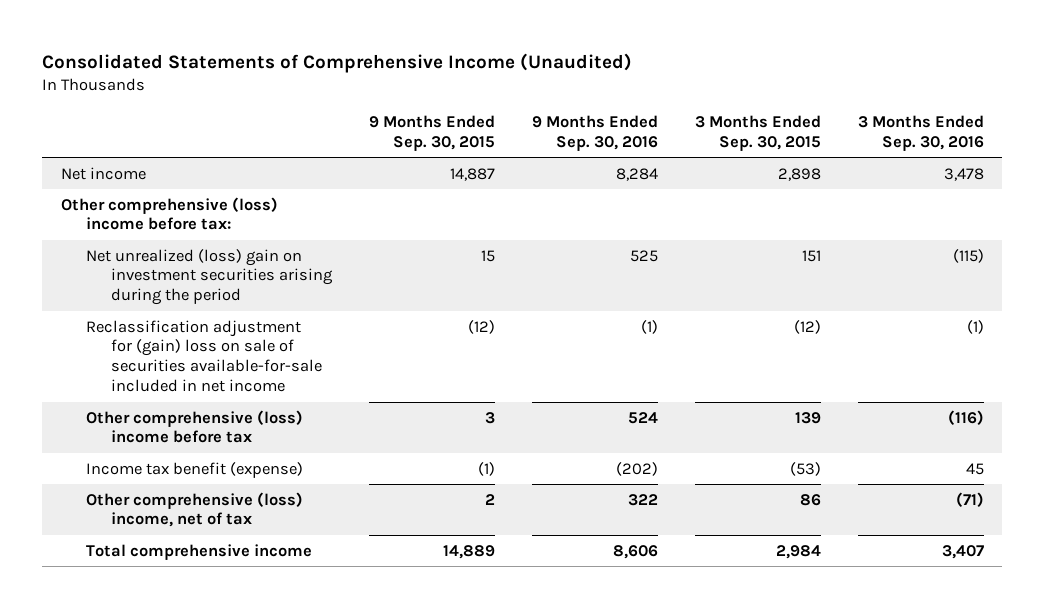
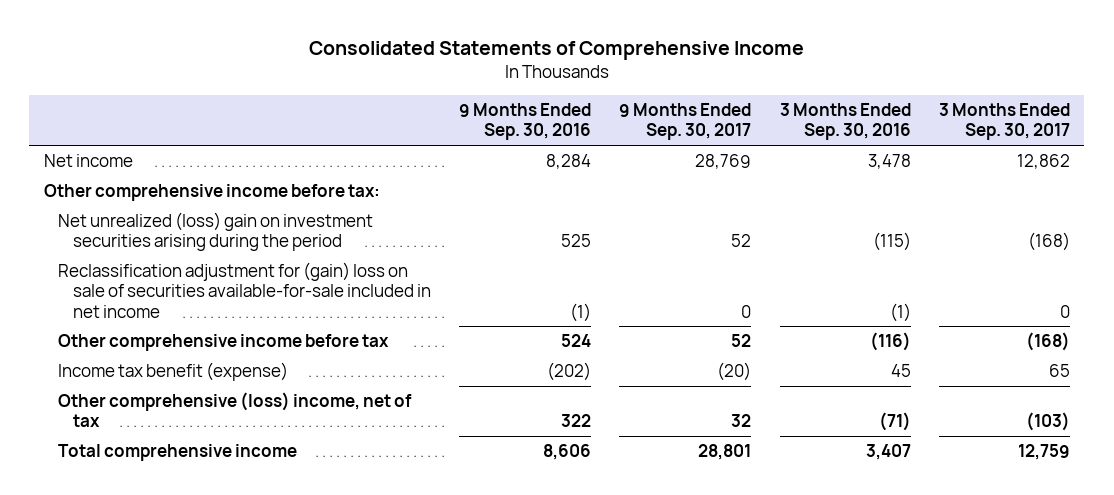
- Consolidated Statements of Comprehensive Income (Unaudited)
+ Consolidated Statements of Comprehensive Income
- | 9 Months Ended Sep. 30, 2015 | 9 Months Ended Sep. 30, 2016 | 3 Months Ended Sep. 30, 2015 | 3 Months Ended Sep. 30, 2016
+ | 9 Months Ended Sep. 30, 2016 | 9 Months Ended Sep. 30, 2017 | 3 Months Ended Sep. 30, 2016 | 3 Months Ended Sep. 30, 2017
- Other comprehensive (loss) income before tax:
+ Other comprehensive income before tax:
- Other comprehensive (loss) income before tax | 3 | 524 | 139 | (116)
+ Other comprehensive income before tax | 524 | 52 | (116) | (168)

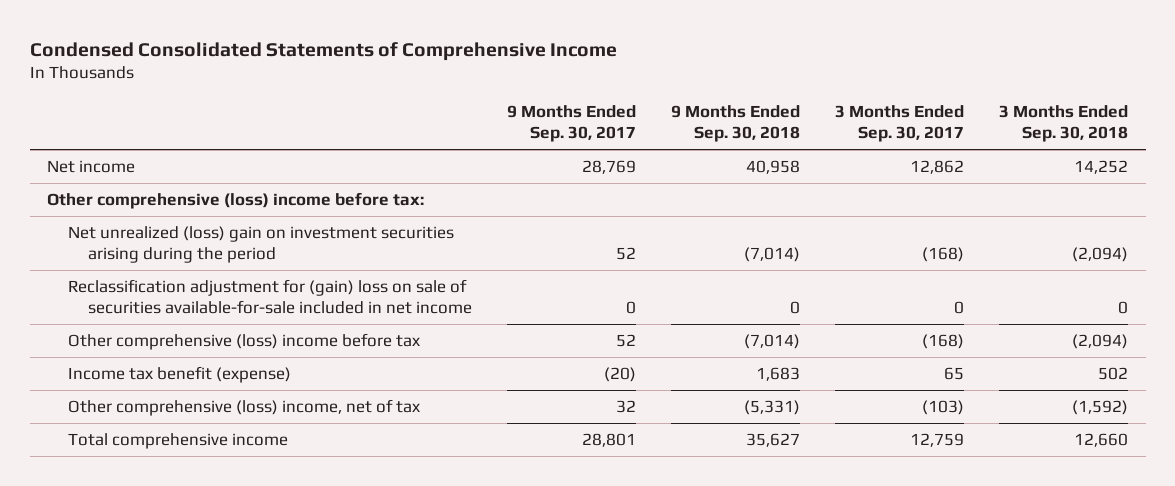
- Consolidated Statements of Comprehensive Income
+ Condensed Consolidated Statements of Comprehensive Income
- | 9 Months Ended Sep. 30, 2016 | 9 Months Ended Sep. 30, 2017 | 3 Months Ended Sep. 30, 2016 | 3 Months Ended Sep. 30, 2017
+ | 9 Months Ended Sep. 30, 2017 | 9 Months Ended Sep. 30, 2018 | 3 Months Ended Sep. 30, 2017 | 3 Months Ended Sep. 30, 2018
- Other comprehensive income before tax:
+ Other comprehensive (loss) income before tax:
- Other comprehensive income before tax | 524 | 52 | (116) | (168)
+ Other comprehensive (loss) income before tax | 52 | (7,014) | (168) | (2,094)

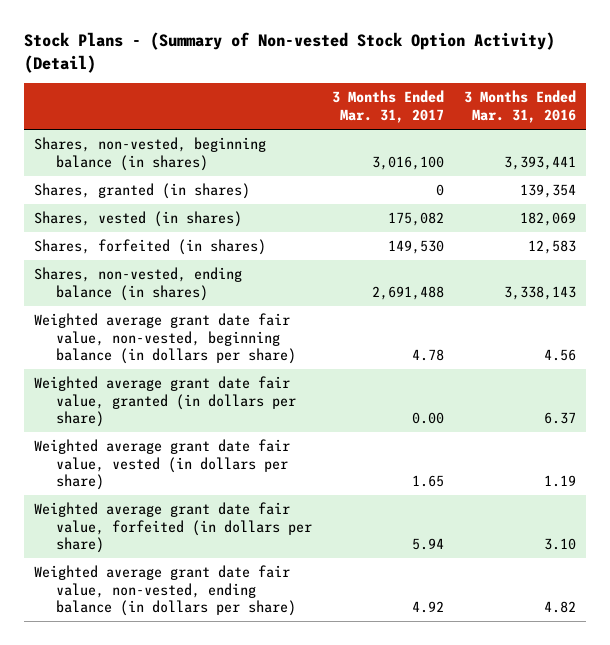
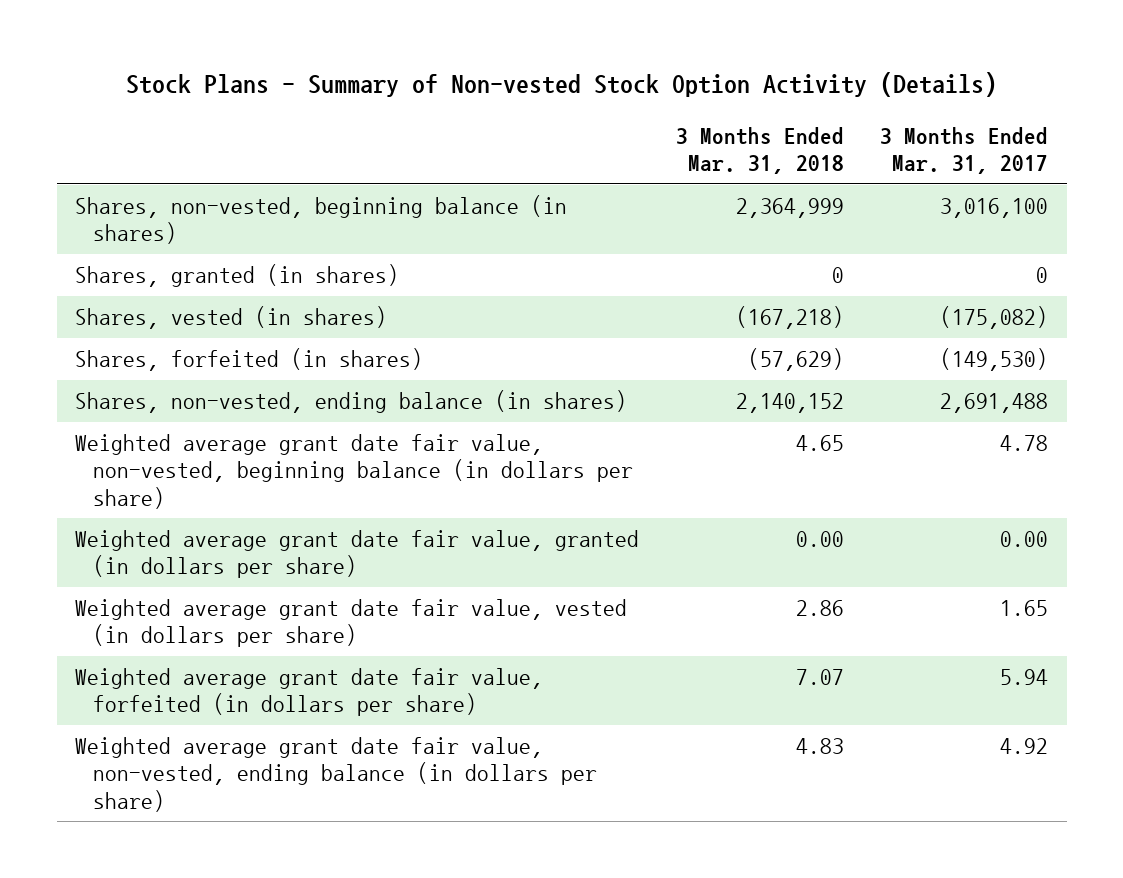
- Stock Plans - (Summary of Non-vested Stock Option Activity) (Detail)
+ Stock Plans - Summary of Non-vested Stock Option Activity (Details)
- | 3 Months Ended Mar. 31, 2017 | 3 Months Ended Mar. 31, 2016
+ | 3 Months Ended Mar. 31, 2018 | 3 Months Ended Mar. 31, 2017
- Shares, vested (in shares) | 175,082 | 182,069
- Shares, forfeited (in shares) | 149,530 | 12,583
+ Shares, vested (in shares) | (167,218) | (175,082)
+ Shares, forfeited (in shares) | (57,629) | (149,530)

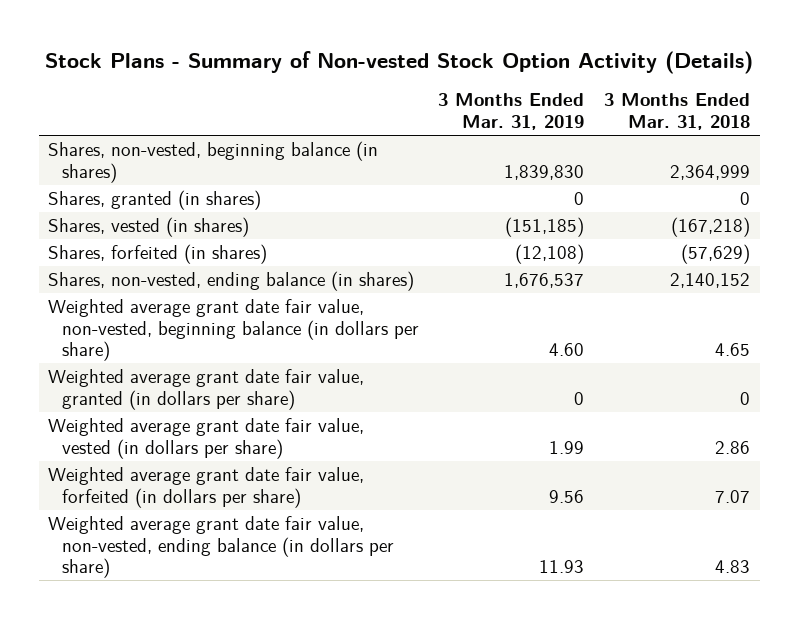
- | 3 Months Ended Mar. 31, 2018 | 3 Months Ended Mar. 31, 2017
+ | 3 Months Ended Mar. 31, 2019 | 3 Months Ended Mar. 31, 2018
- Weighted average grant date fair value, granted (in dollars per share) | 0.00 | 0.00
+ Weighted average grant date fair value, granted (in dollars per share) | 0 | 0

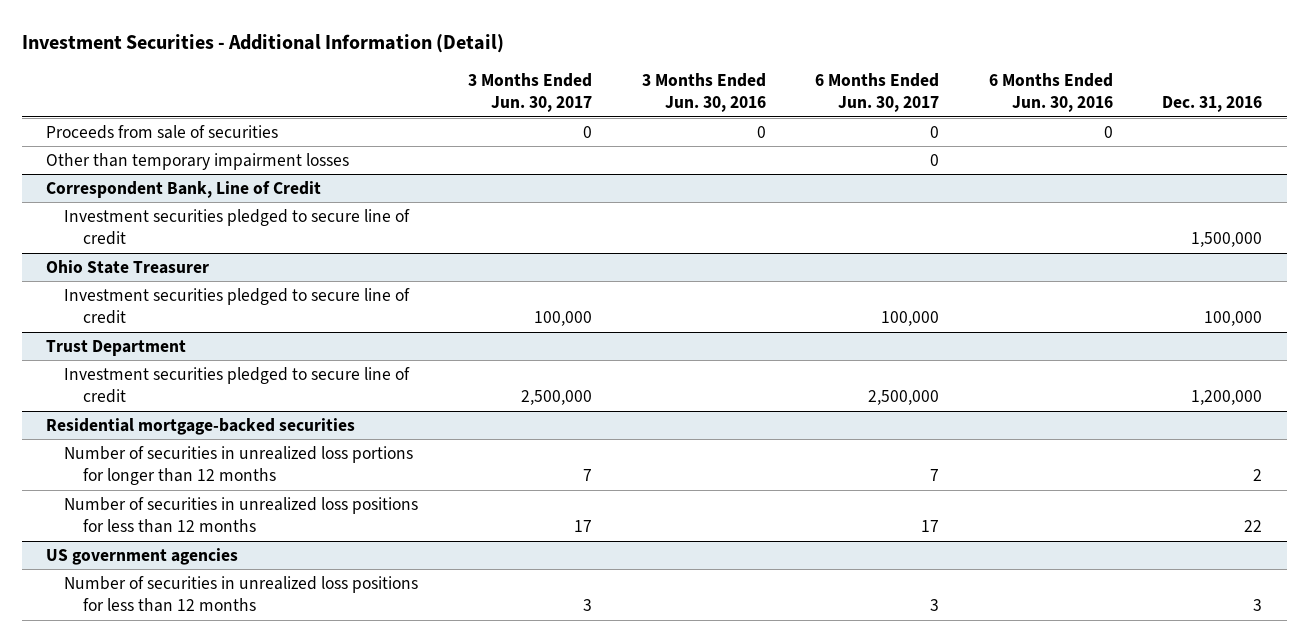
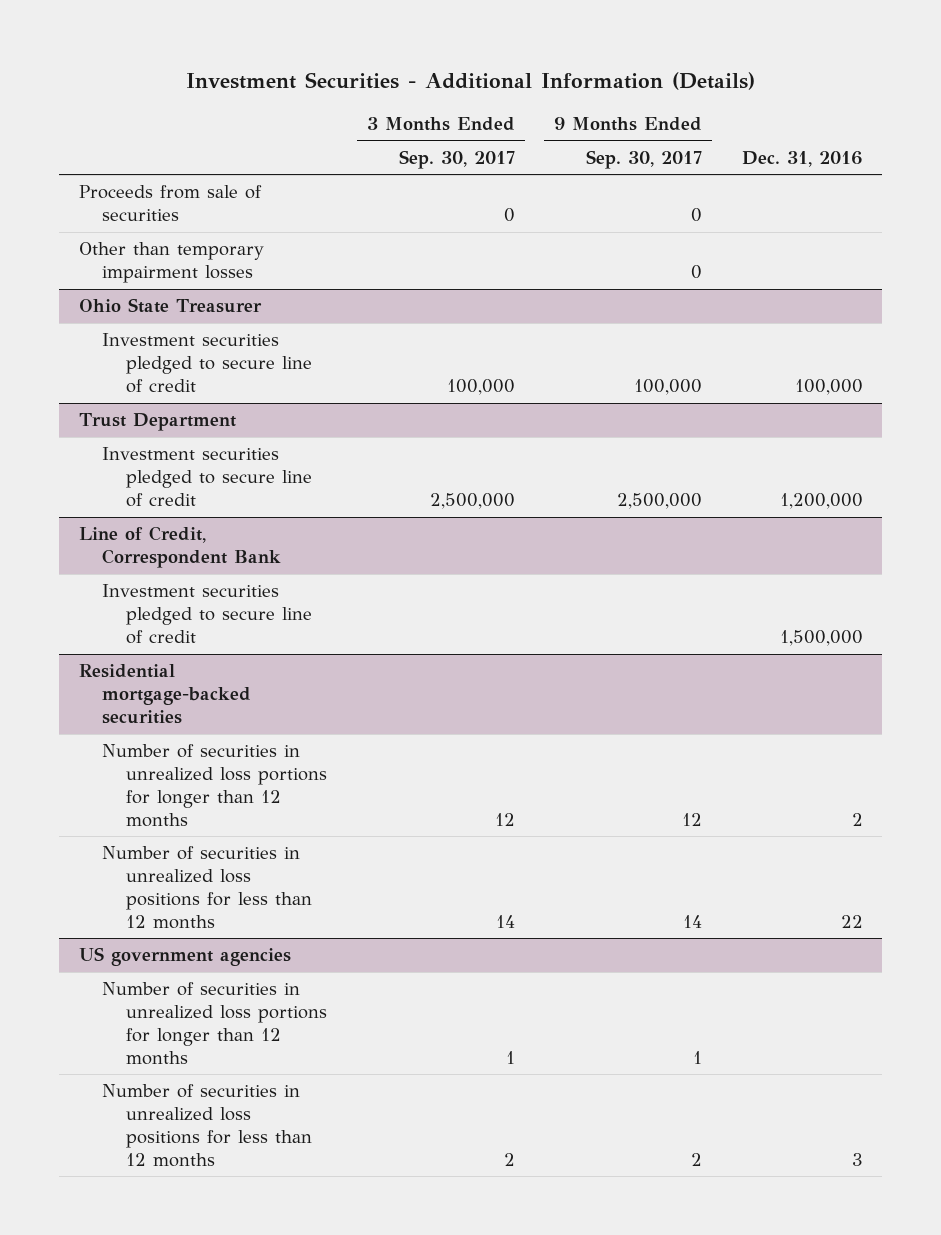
- Investment Securities - Additional Information (Detail)
+ Investment Securities - Additional Information (Details)
- | 3 Months Ended Jun. 30, 2017 | 3 Months Ended Jun. 30, 2016 | 6 Months Ended Jun. 30, 2017 | 6 Months Ended Jun. 30, 2016 | Dec. 31, 2016
+ | 3 Months Ended Sep. 30, 2017 | 9 Months Ended Sep. 30, 2017 | Dec. 31, 2016
- Correspondent Bank, Line of Credit
- Investment securities pledged to secure line of credit | | | | | 1,500,000
+ Line of Credit, Correspondent Bank
+ Investment securities pledged to secure line of credit | | | 1,500,000
@ US government agencies
+ Number of securities in unrealized loss portions for longer than 12 months | 1 | 1 |

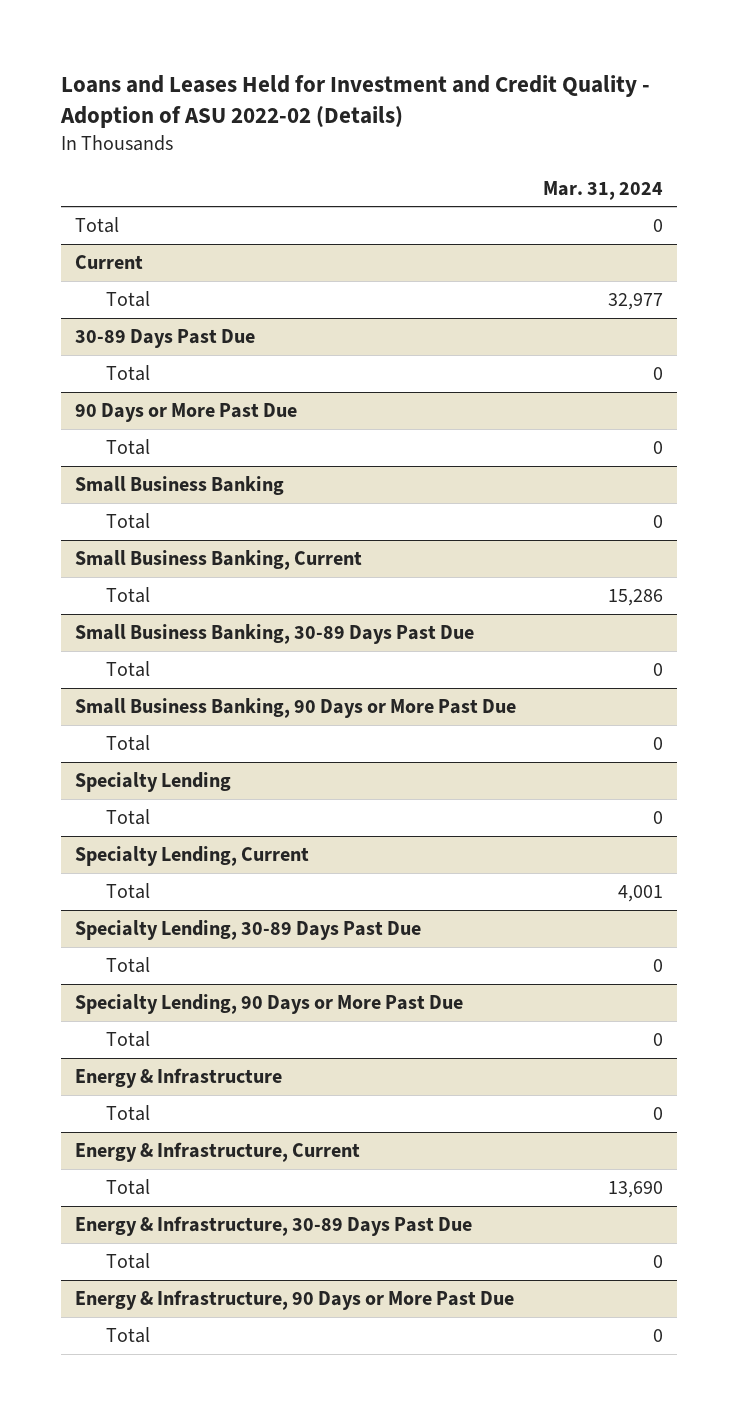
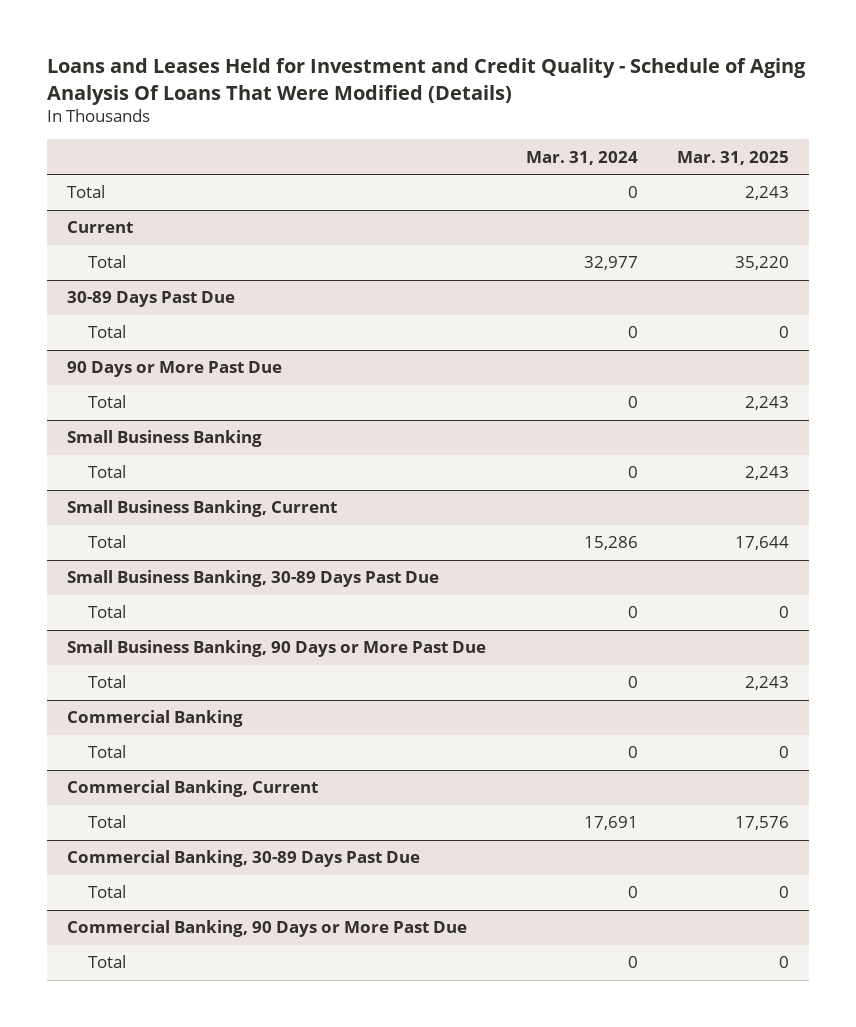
- Loans and Leases Held for Investment and Credit Quality - Adoption of ASU 2022-02 (Details)
+ Loans and Leases Held for Investment and Credit Quality - Schedule of Aging Analysis Of Loans That Were Modified (Details)
- | Mar. 31, 2024
+ | Mar. 31, 2024 | Mar. 31, 2025
- Specialty Lending
- Total | 0
- Specialty Lending, Current
- Total | 4,001
- Specialty Lending, 30-89 Days Past Due
- Total | 0
- Specialty Lending, 90 Days or More Past Due
- Total | 0
- Energy & Infrastructure
+ Commercial Banking
- Energy & Infrastructure, Current
- Total | 13,690
- Energy & Infrastructure, 30-89 Days Past Due
+ Commercial Banking, Current
+ Total | 17,691 | 17,576
+ Commercial Banking, 30-89 Days Past Due
- Energy & Infrastructure, 90 Days or More Past Due
+ Commercial Banking, 90 Days or More Past Due

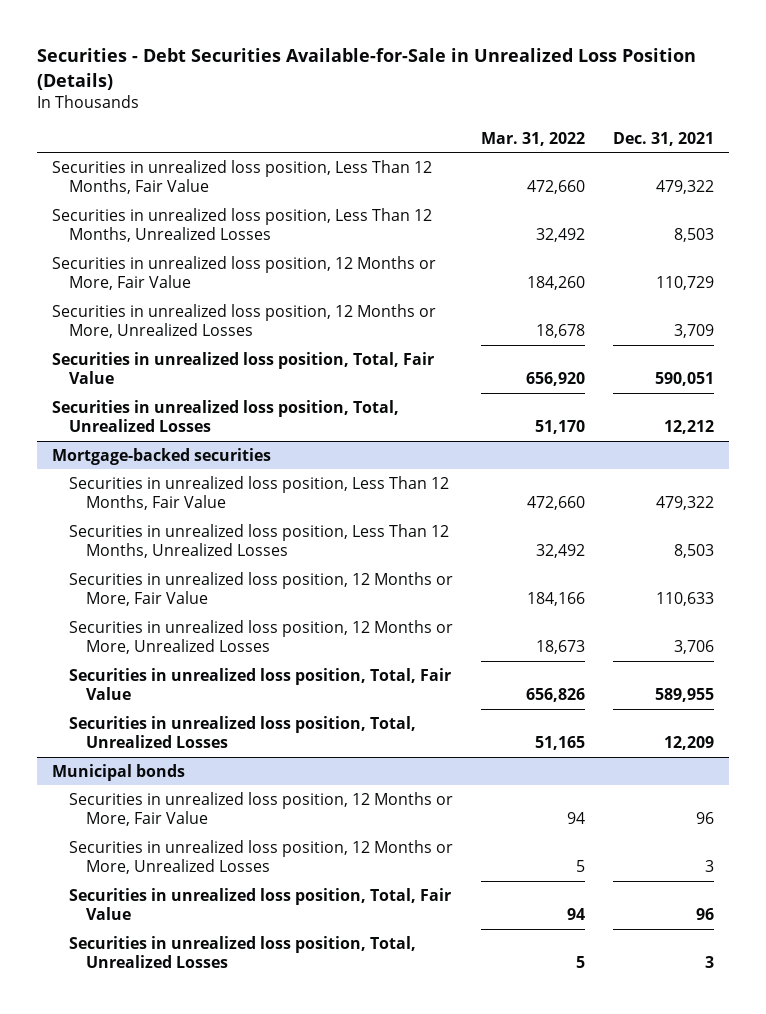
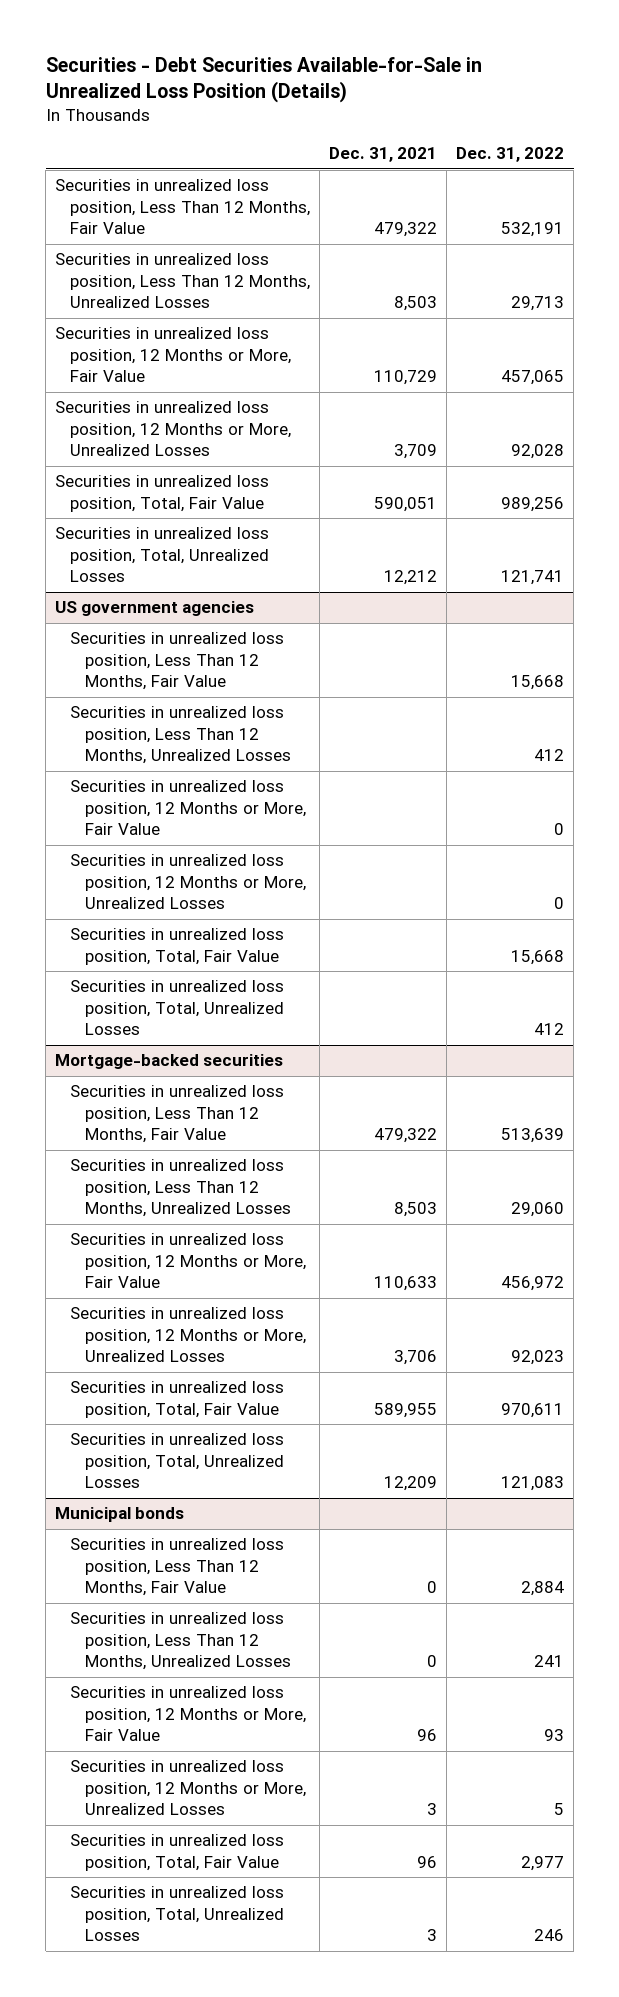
- | Mar. 31, 2022 | Dec. 31, 2021
+ | Dec. 31, 2021 | Dec. 31, 2022
+ US government agencies
+ Securities in unrealized loss position, Less Than 12 Months, Fair Value | | 15,668
+ Securities in unrealized loss position, Less Than 12 Months, Unrealized Losses | | 412
+ Securities in unrealized loss position, 12 Months or More, Fair Value | | 0
+ Securities in unrealized loss position, 12 Months or More, Unrealized Losses | | 0
+ Securities in unrealized loss position, Total, Fair Value | | 15,668
+ Securities in unrealized loss position, Total, Unrealized Losses | | 412
@ Municipal bonds
+ Securities in unrealized loss position, Less Than 12 Months, Fair Value | 0 | 2,884
+ Securities in unrealized loss position, Less Than 12 Months, Unrealized Losses | 0 | 241

